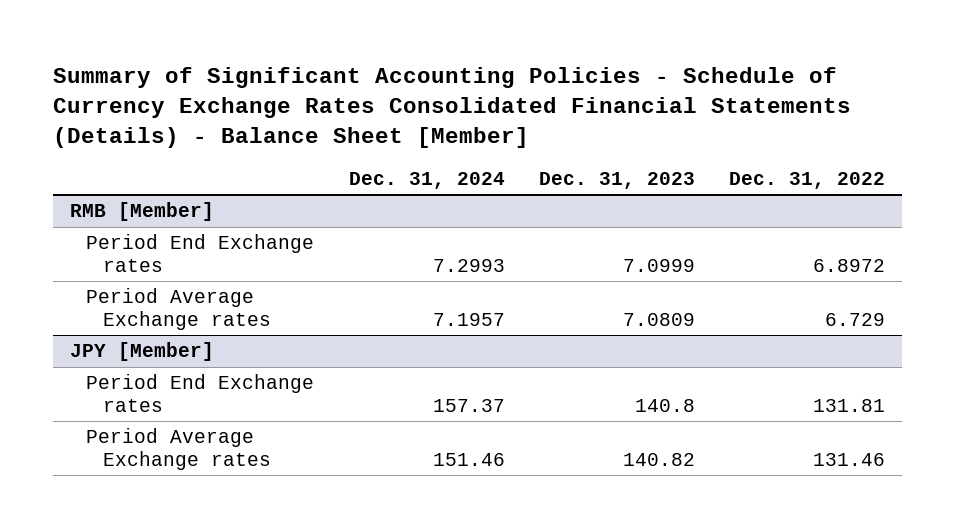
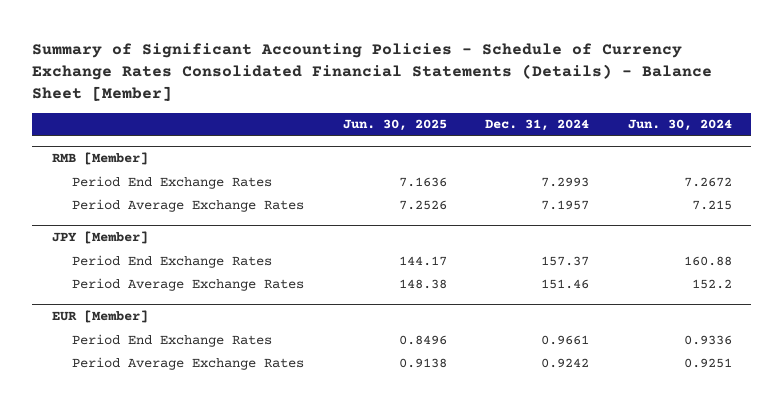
- | Dec. 31, 2024 | Dec. 31, 2023 | Dec. 31, 2022
+ | Jun. 30, 2025 | Dec. 31, 2024 | Jun. 30, 2024
@ RMB [Member]
- Period End Exchange rates | 7.2993 | 7.0999 | 6.8972
- Period Average Exchange rates | 7.1957 | 7.0809 | 6.729
+ Period End Exchange Rates | 7.1636 | 7.2993 | 7.2672
+ Period Average Exchange Rates | 7.2526 | 7.1957 | 7.215
@ JPY [Member]
- Period End Exchange rates | 157.37 | 140.8 | 131.81
- Period Average Exchange rates | 151.46 | 140.82 | 131.46
+ Period End Exchange Rates | 144.17 | 157.37 | 160.88
+ Period Average Exchange Rates | 148.38 | 151.46 | 152.2
+ EUR [Member]
+ Period End Exchange Rates | 0.8496 | 0.9661 | 0.9336
+ Period Average Exchange Rates | 0.9138 | 0.9242 | 0.9251

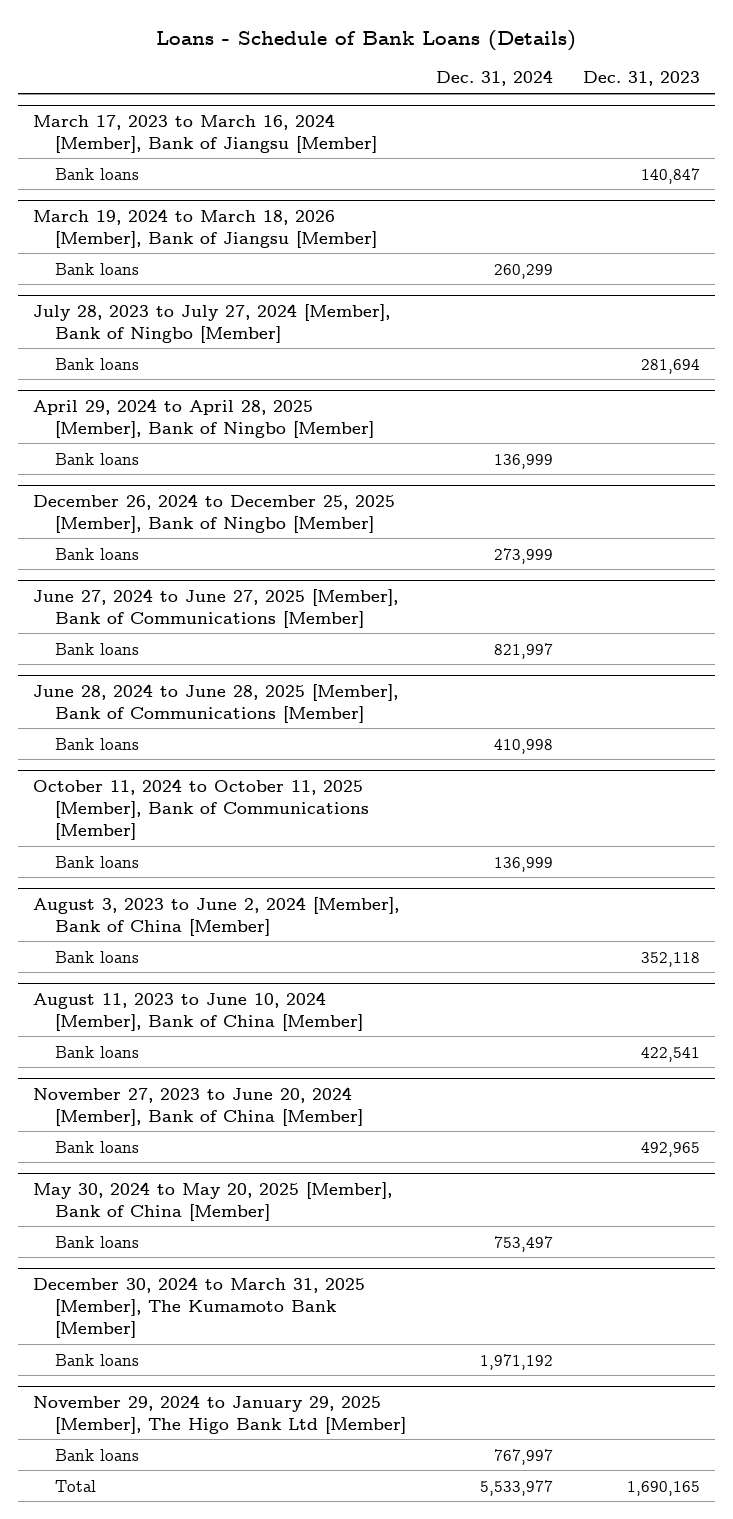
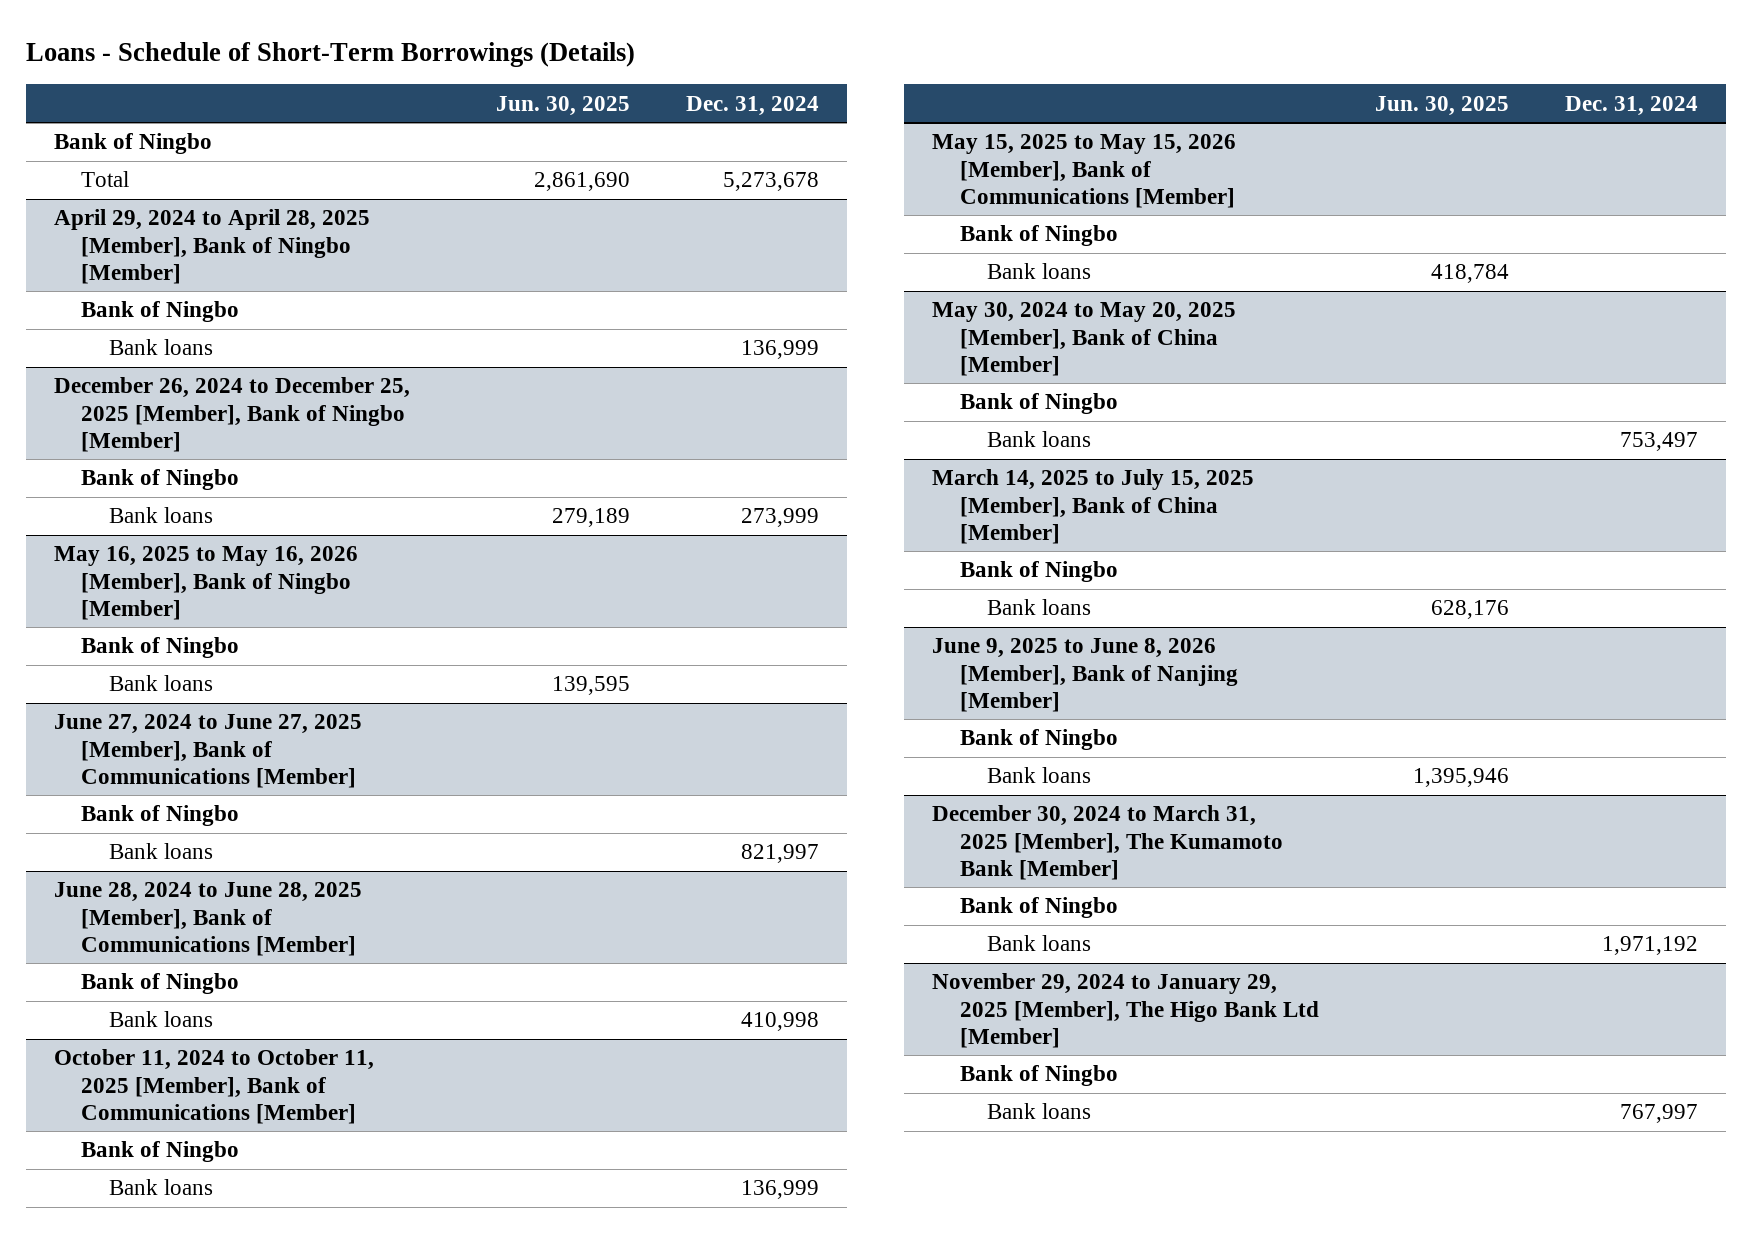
- Loans - Schedule of Bank Loans (Details)
+ Loans - Schedule of Short-Term Borrowings (Details)
- | Dec. 31, 2024 | Dec. 31, 2023
+ | Jun. 30, 2025 | Dec. 31, 2024
- March 17, 2023 to March 16, 2024 [Member], Bank of Jiangsu [Member]
- Bank loans | | 140,847
- March 19, 2024 to March 18, 2026 [Member], Bank of Jiangsu [Member]
- Bank loans | 260,299 |
- July 28, 2023 to July 27, 2024 [Member], Bank of Ningbo [Member]
- Bank loans | | 281,694
+ Bank of Ningbo
+ Total | 2,861,690 | 5,273,678
@ April 29, 2024 to April 28, 2025 [Member], Bank of Ningbo [Member]
+ Bank of Ningbo
@ December 26, 2024 to December 25, 2025 [Member], Bank of Ningbo [Member]
+ Bank of Ningbo
+ May 16, 2025 to May 16, 2026 [Member], Bank of Ningbo [Member]
+ Bank of Ningbo
+ Bank loans | 139,595 |
@ June 27, 2024 to June 27, 2025 [Member], Bank of Communications [Member]
+ Bank of Ningbo
@ June 28, 2024 to June 28, 2025 [Member], Bank of Communications [Member]
+ Bank of Ningbo
@ October 11, 2024 to October 11, 2025 [Member], Bank of Communications [Member]
+ Bank of Ningbo
- August 3, 2023 to June 2, 2024 [Member], Bank of China [Member]
- Bank loans | | 352,118
- August 11, 2023 to June 10, 2024 [Member], Bank of China [Member]
- Bank loans | | 422,541
- November 27, 2023 to June 20, 2024 [Member], Bank of China [Member]
+ May 15, 2025 to May 15, 2026 [Member], Bank of Communications [Member]
+ Bank of Ningbo
@ May 30, 2024 to May 20, 2025 [Member], Bank of China [Member]
+ Bank of Ningbo
+ March 14, 2025 to July 15, 2025 [Member], Bank of China [Member]
+ Bank of Ningbo
+ Bank loans | 628,176 |
+ June 9, 2025 to June 8, 2026 [Member], Bank of Nanjing [Member]
+ Bank of Ningbo
+ Bank loans | 1,395,946 |
@ December 30, 2024 to March 31, 2025 [Member], The Kumamoto Bank [Member]
+ Bank of Ningbo
@ November 29, 2024 to January 29, 2025 [Member], The Higo Bank Ltd [Member]
+ Bank of Ningbo
- Total | 5,533,977 | 1,690,165

